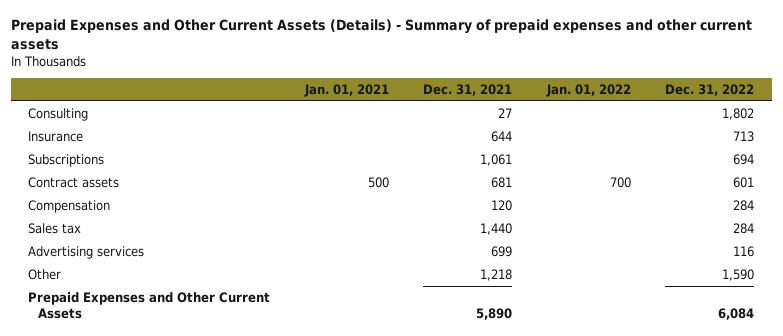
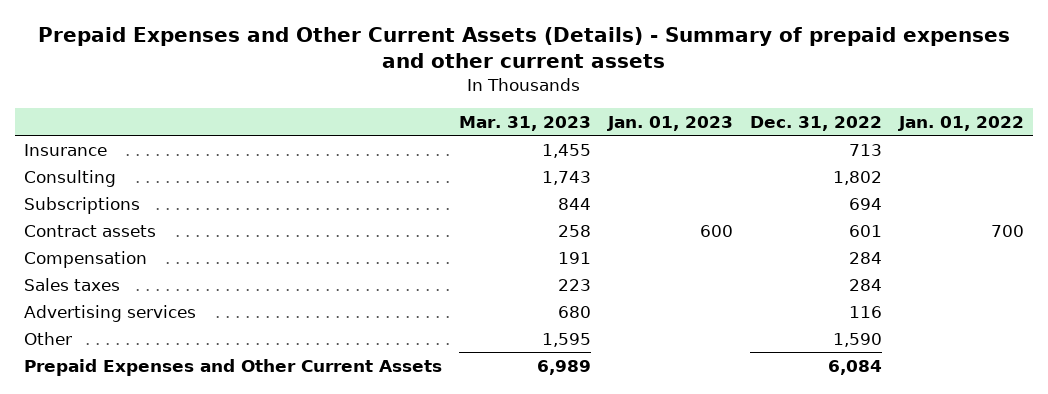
- | Jan. 01, 2021 | Dec. 31, 2021 | Jan. 01, 2022 | Dec. 31, 2022
+ | Mar. 31, 2023 | Jan. 01, 2023 | Dec. 31, 2022 | Jan. 01, 2022
moved down: Consulting | 1,743 | | 1,802 |
- Sales tax | | 1,440 | | 284
+ Sales taxes | 223 | | 284 |

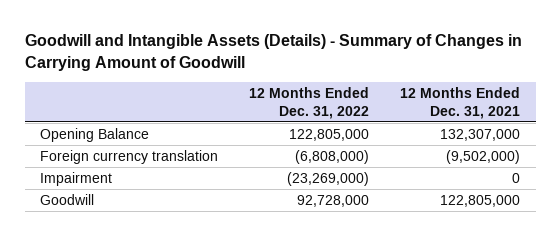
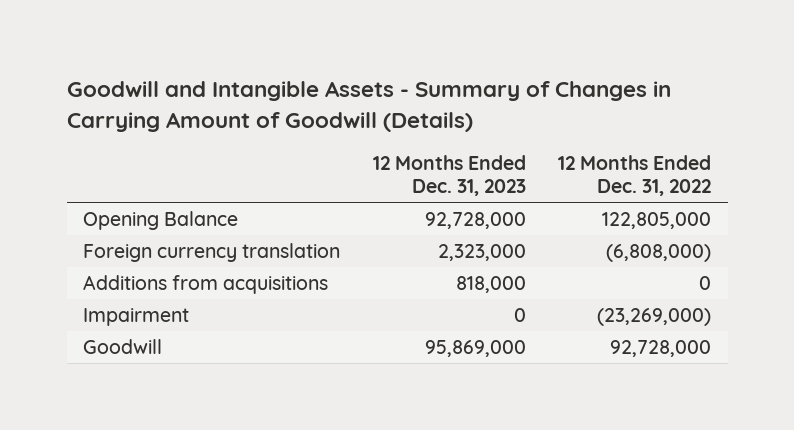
- Goodwill and Intangible Assets (Details) - Summary of Changes in Carrying Amount of Goodwill
+ Goodwill and Intangible Assets - Summary of Changes in Carrying Amount of Goodwill (Details)
- | 12 Months Ended Dec. 31, 2022 | 12 Months Ended Dec. 31, 2021
+ | 12 Months Ended Dec. 31, 2023 | 12 Months Ended Dec. 31, 2022
+ Additions from acquisitions | 818,000 | 0

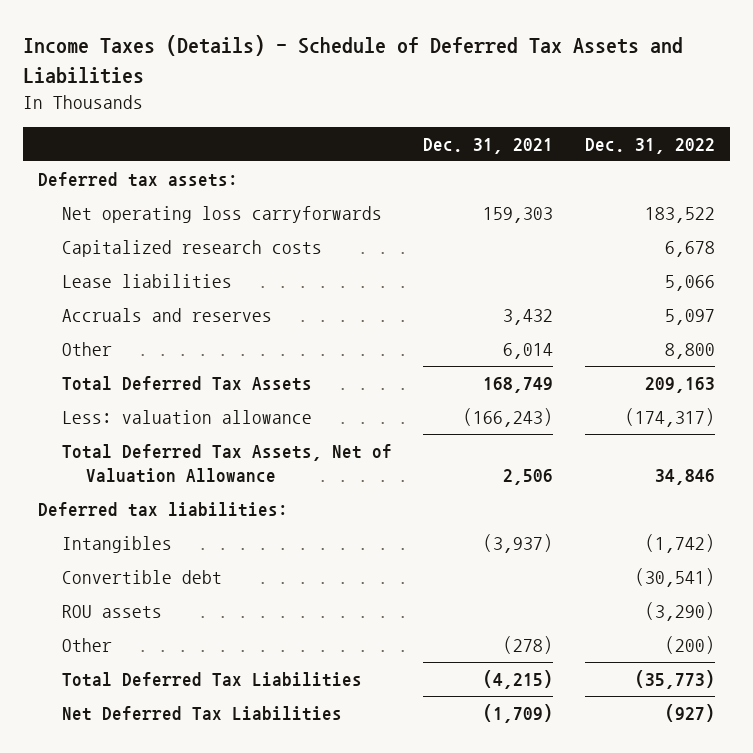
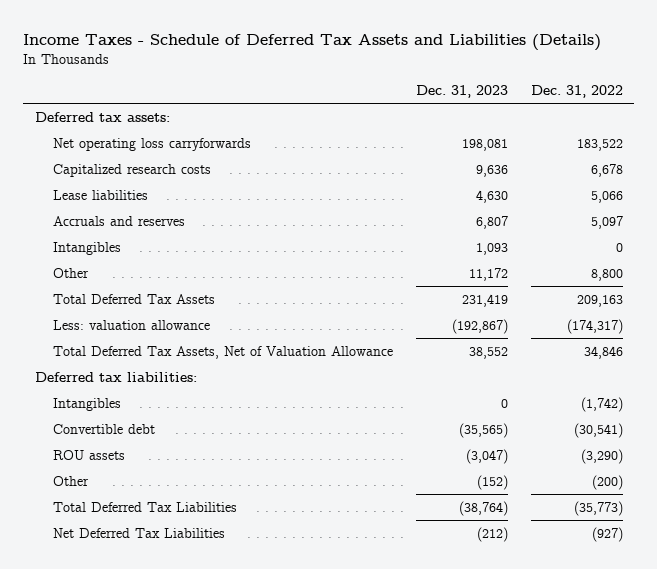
- Income Taxes (Details) - Schedule of Deferred Tax Assets and Liabilities
+ Income Taxes - Schedule of Deferred Tax Assets and Liabilities (Details)
- | Dec. 31, 2021 | Dec. 31, 2022
+ | Dec. 31, 2023 | Dec. 31, 2022
+ Intangibles | 1,093 | 0

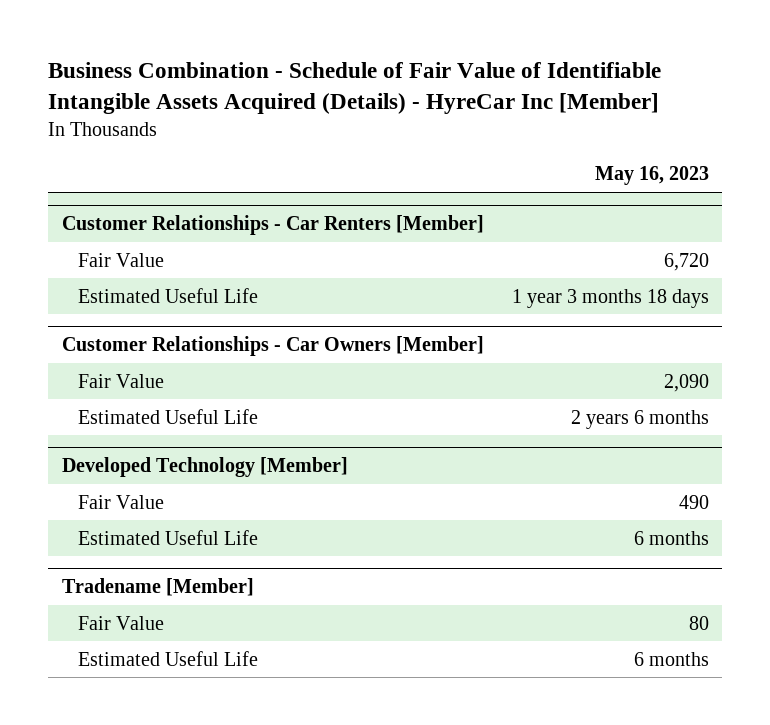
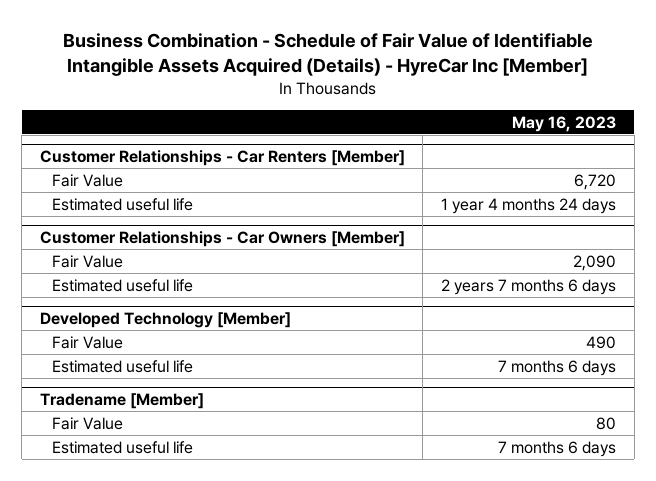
@ Customer Relationships - Car Renters [Member]
- Estimated Useful Life | 1 year 3 months 18 days
+ Estimated useful life | 1 year 4 months 24 days
@ Customer Relationships - Car Owners [Member]
- Estimated Useful Life | 2 years 6 months
+ Estimated useful life | 2 years 7 months 6 days
@ Developed Technology [Member]
- Estimated Useful Life | 6 months
+ Estimated useful life | 7 months 6 days
@ Tradename [Member]
- Estimated Useful Life | 6 months
+ Estimated useful life | 7 months 6 days

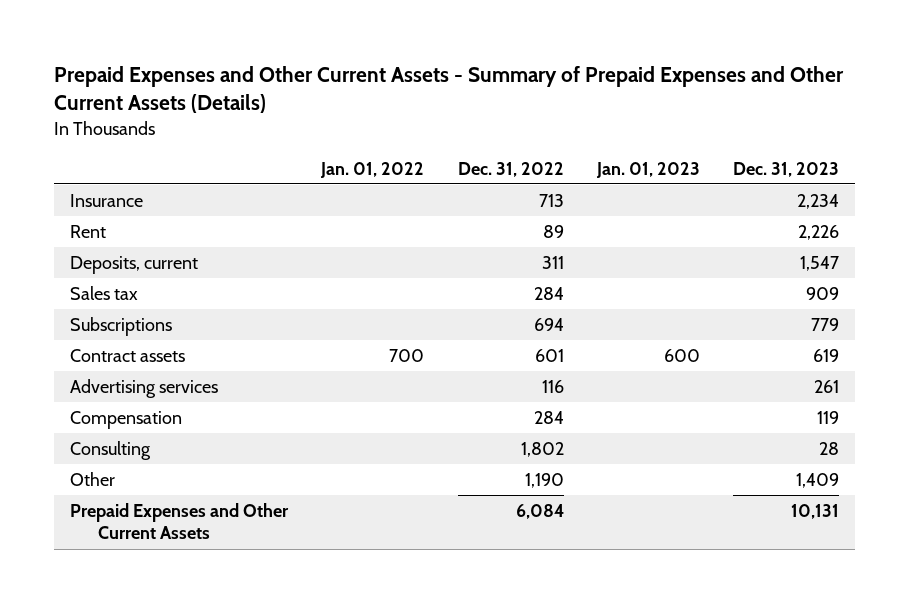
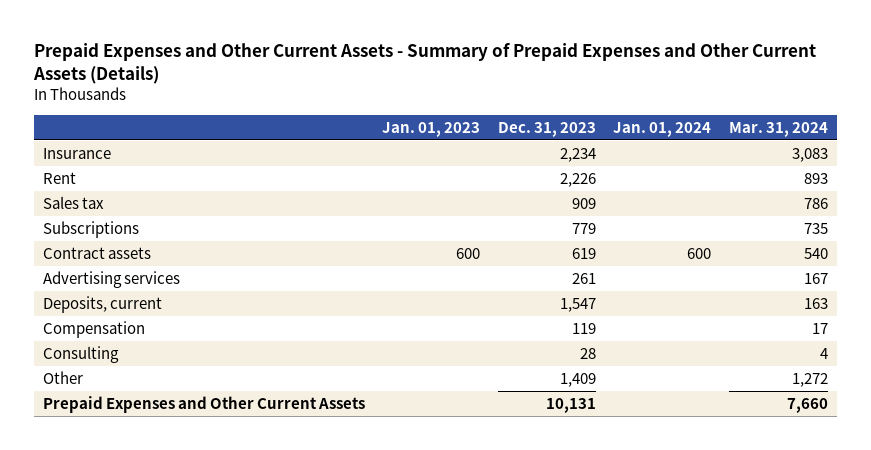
- | Jan. 01, 2022 | Dec. 31, 2022 | Jan. 01, 2023 | Dec. 31, 2023
+ | Jan. 01, 2023 | Dec. 31, 2023 | Jan. 01, 2024 | Mar. 31, 2024
moved down: Deposits, current | | 1,547 | | 163

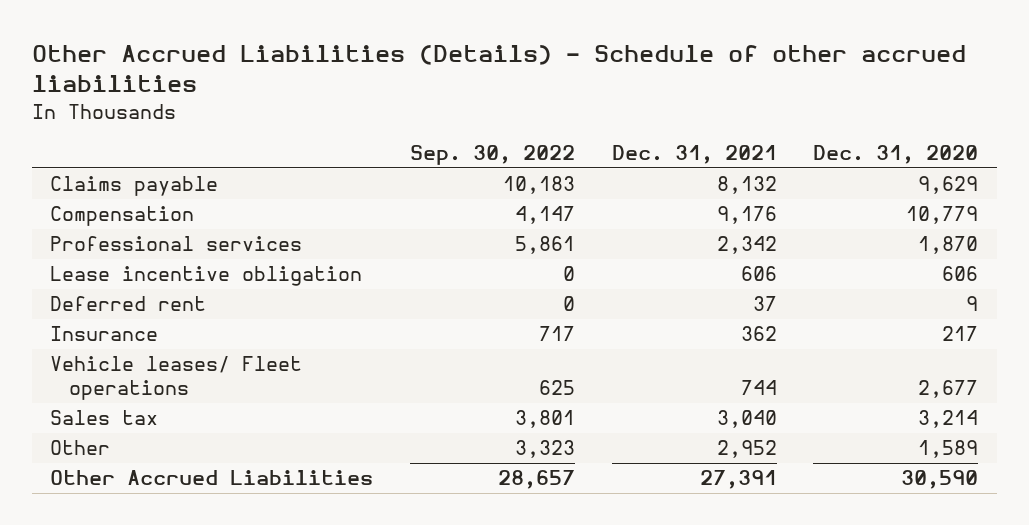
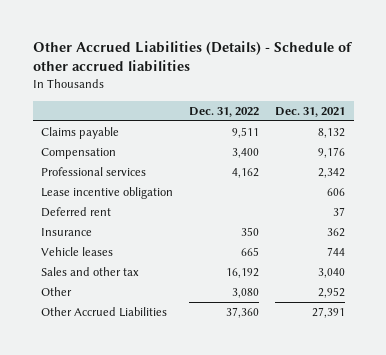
- | Sep. 30, 2022 | Dec. 31, 2021 | Dec. 31, 2020
+ | Dec. 31, 2022 | Dec. 31, 2021
- Vehicle leases/ Fleet operations | 625 | 744 | 2,677
- Sales tax | 3,801 | 3,040 | 3,214
+ Vehicle leases | 665 | 744
+ Sales and other tax | 16,192 | 3,040

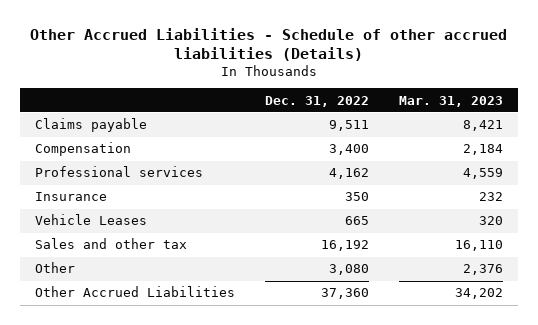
- Other Accrued Liabilities (Details) - Schedule of other accrued liabilities
+ Other Accrued Liabilities - Schedule of other accrued liabilities (Details)
- | Dec. 31, 2022 | Dec. 31, 2021
+ | Dec. 31, 2022 | Mar. 31, 2023
- Lease incentive obligation | | 606
- Deferred rent | | 37
- Vehicle leases | 665 | 744
+ Vehicle Leases | 665 | 320

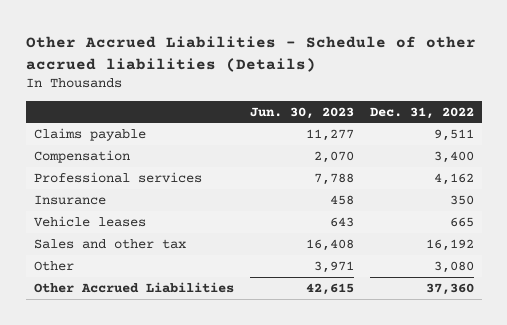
- | Dec. 31, 2022 | Mar. 31, 2023
+ | Jun. 30, 2023 | Dec. 31, 2022
- Vehicle Leases | 665 | 320
+ Vehicle leases | 643 | 665

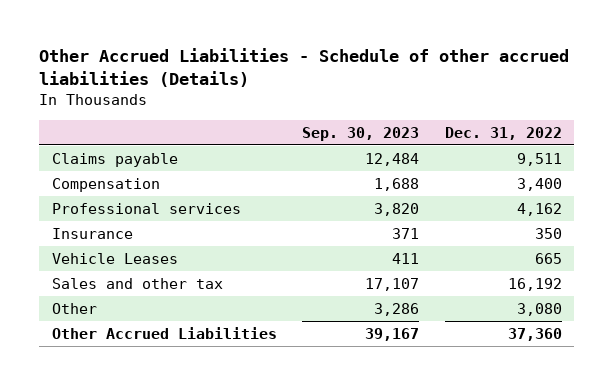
- | Jun. 30, 2023 | Dec. 31, 2022
+ | Sep. 30, 2023 | Dec. 31, 2022
- Vehicle leases | 643 | 665
+ Vehicle Leases | 411 | 665

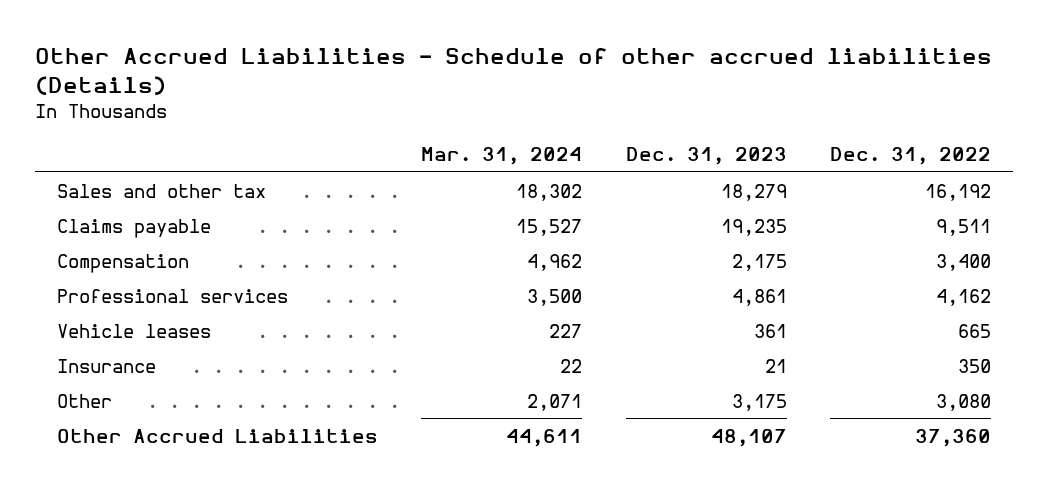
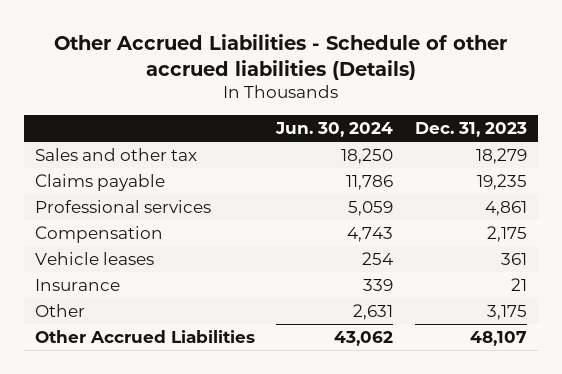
- | Mar. 31, 2024 | Dec. 31, 2023 | Dec. 31, 2022
+ | Jun. 30, 2024 | Dec. 31, 2023
moved down: Compensation | 4,743 | 2,175

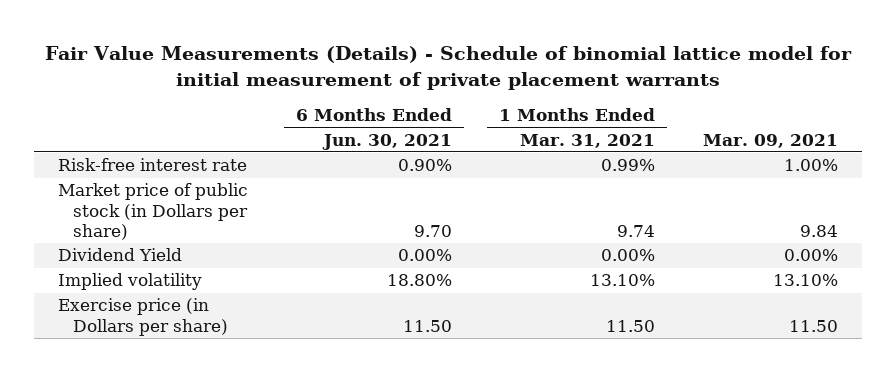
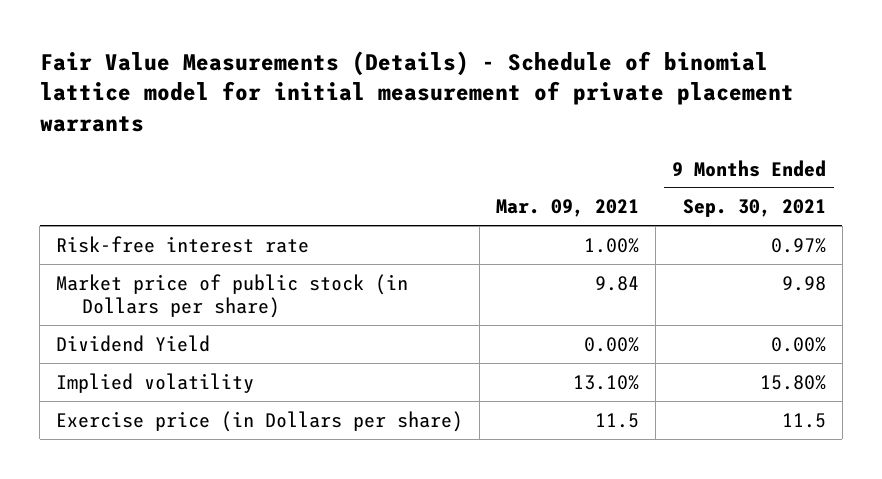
- | 6 Months Ended Jun. 30, 2021 | 1 Months Ended Mar. 31, 2021 | Mar. 09, 2021
+ | Mar. 09, 2021 | 9 Months Ended Sep. 30, 2021
- Exercise price (in Dollars per share) | 11.50 | 11.50 | 11.50
+ Exercise price (in Dollars per share) | 11.5 | 11.5

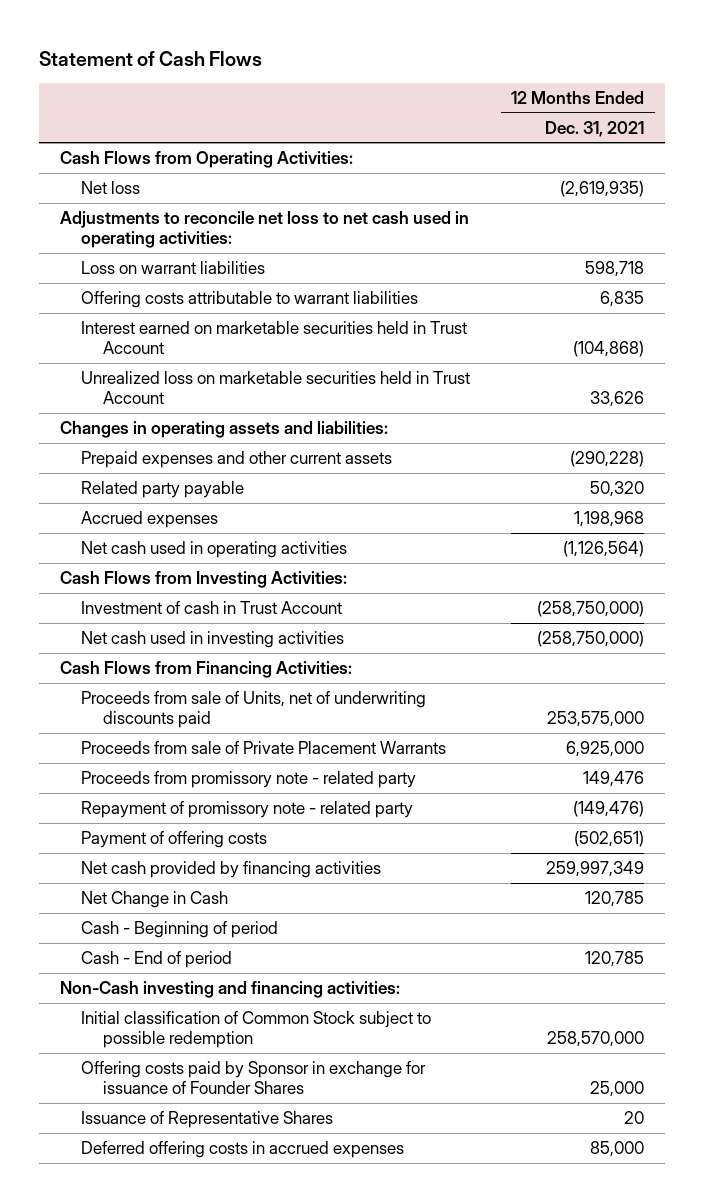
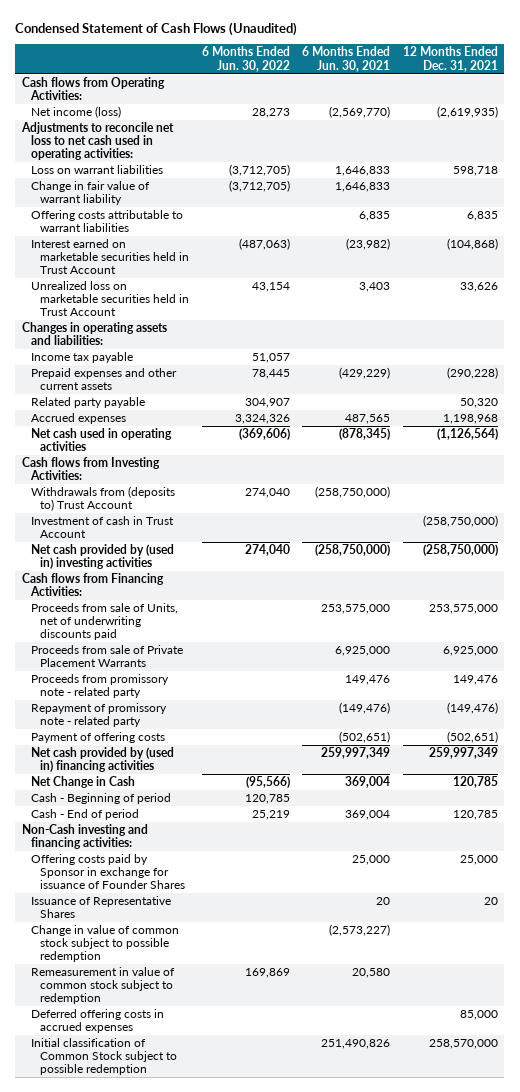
- Statement of Cash Flows
+ Condensed Statement of Cash Flows (Unaudited)
- | 12 Months Ended Dec. 31, 2021
+ | 6 Months Ended Jun. 30, 2022 | 6 Months Ended Jun. 30, 2021 | 12 Months Ended Dec. 31, 2021
- Cash Flows from Operating Activities:
- Net loss | (2,619,935)
+ Cash flows from Operating Activities:
+ Net income (loss) | 28,273 | (2,569,770) | (2,619,935)
+ Change in fair value of warrant liability | (3,712,705) | 1,646,833 |
+ Income tax payable | 51,057 | |
- Cash Flows from Investing Activities:
+ Cash flows from Investing Activities:
+ Withdrawals from (deposits to) Trust Account | 274,040 | (258,750,000) |
- Net cash used in investing activities | (258,750,000)
- Cash Flows from Financing Activities:
+ Net cash provided by (used in) investing activities | 274,040 | (258,750,000) | (258,750,000)
+ Cash flows from Financing Activities:
- Net cash provided by financing activities | 259,997,349
+ Net cash provided by (used in) financing activities | | 259,997,349 | 259,997,349
+ Change in value of common stock subject to possible redemption | | (2,573,227) |
+ Remeasurement in value of common stock subject to redemption | 169,869 | 20,580 |
moved down: Initial classification of Common Stock subject to possible redemption | | 251,490,826 | 258,570,000

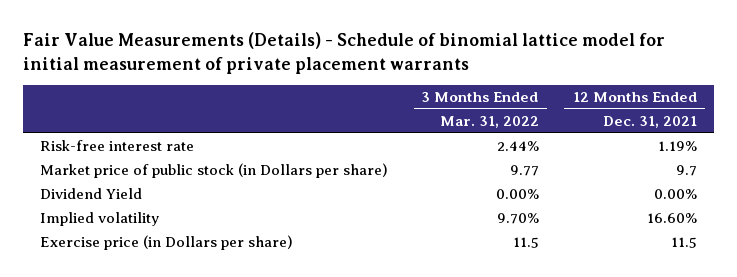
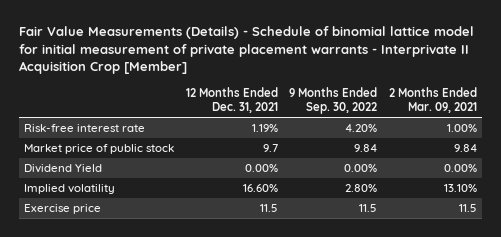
- Fair Value Measurements (Details) - Schedule of binomial lattice model for initial measurement of private placement warrants
+ Fair Value Measurements (Details) - Schedule of binomial lattice model for initial measurement of private placement warrants - Interprivate II Acquisition Crop [Member]
- | 3 Months Ended Mar. 31, 2022 | 12 Months Ended Dec. 31, 2021
+ | 12 Months Ended Dec. 31, 2021 | 9 Months Ended Sep. 30, 2022 | 2 Months Ended Mar. 09, 2021
- Market price of public stock (in Dollars per share) | 9.77 | 9.7
+ Market price of public stock | 9.7 | 9.84 | 9.84
- Exercise price (in Dollars per share) | 11.5 | 11.5
+ Exercise price | 11.5 | 11.5 | 11.5

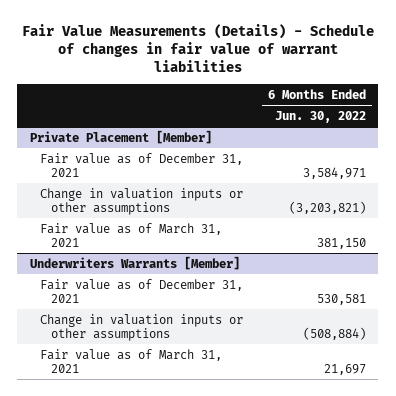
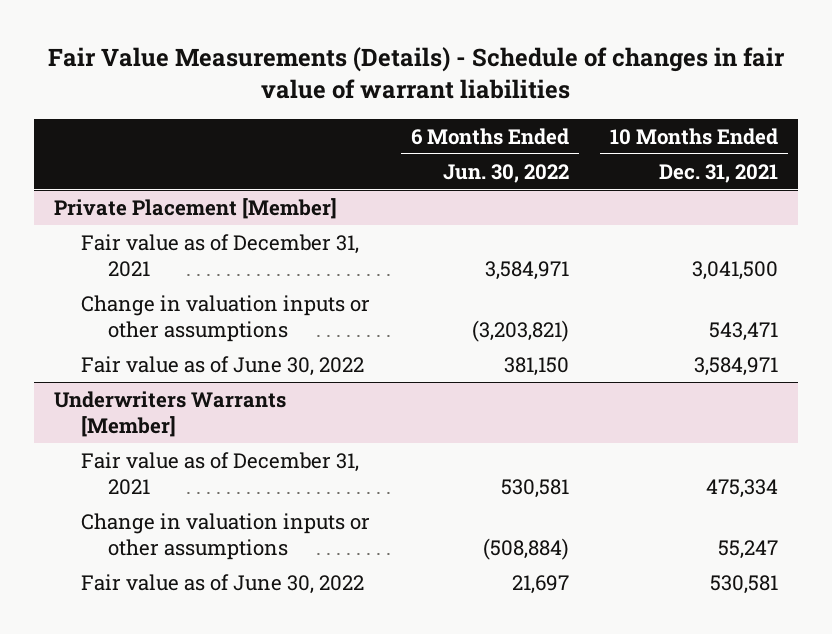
- | 6 Months Ended Jun. 30, 2022
+ | 6 Months Ended Jun. 30, 2022 | 10 Months Ended Dec. 31, 2021
@ Private Placement [Member]
- Fair value as of March 31, 2021 | 381,150
+ Fair value as of June 30, 2022 | 381,150 | 3,584,971
@ Underwriters Warrants [Member]
- Fair value as of March 31, 2021 | 21,697
+ Fair value as of June 30, 2022 | 21,697 | 530,581

